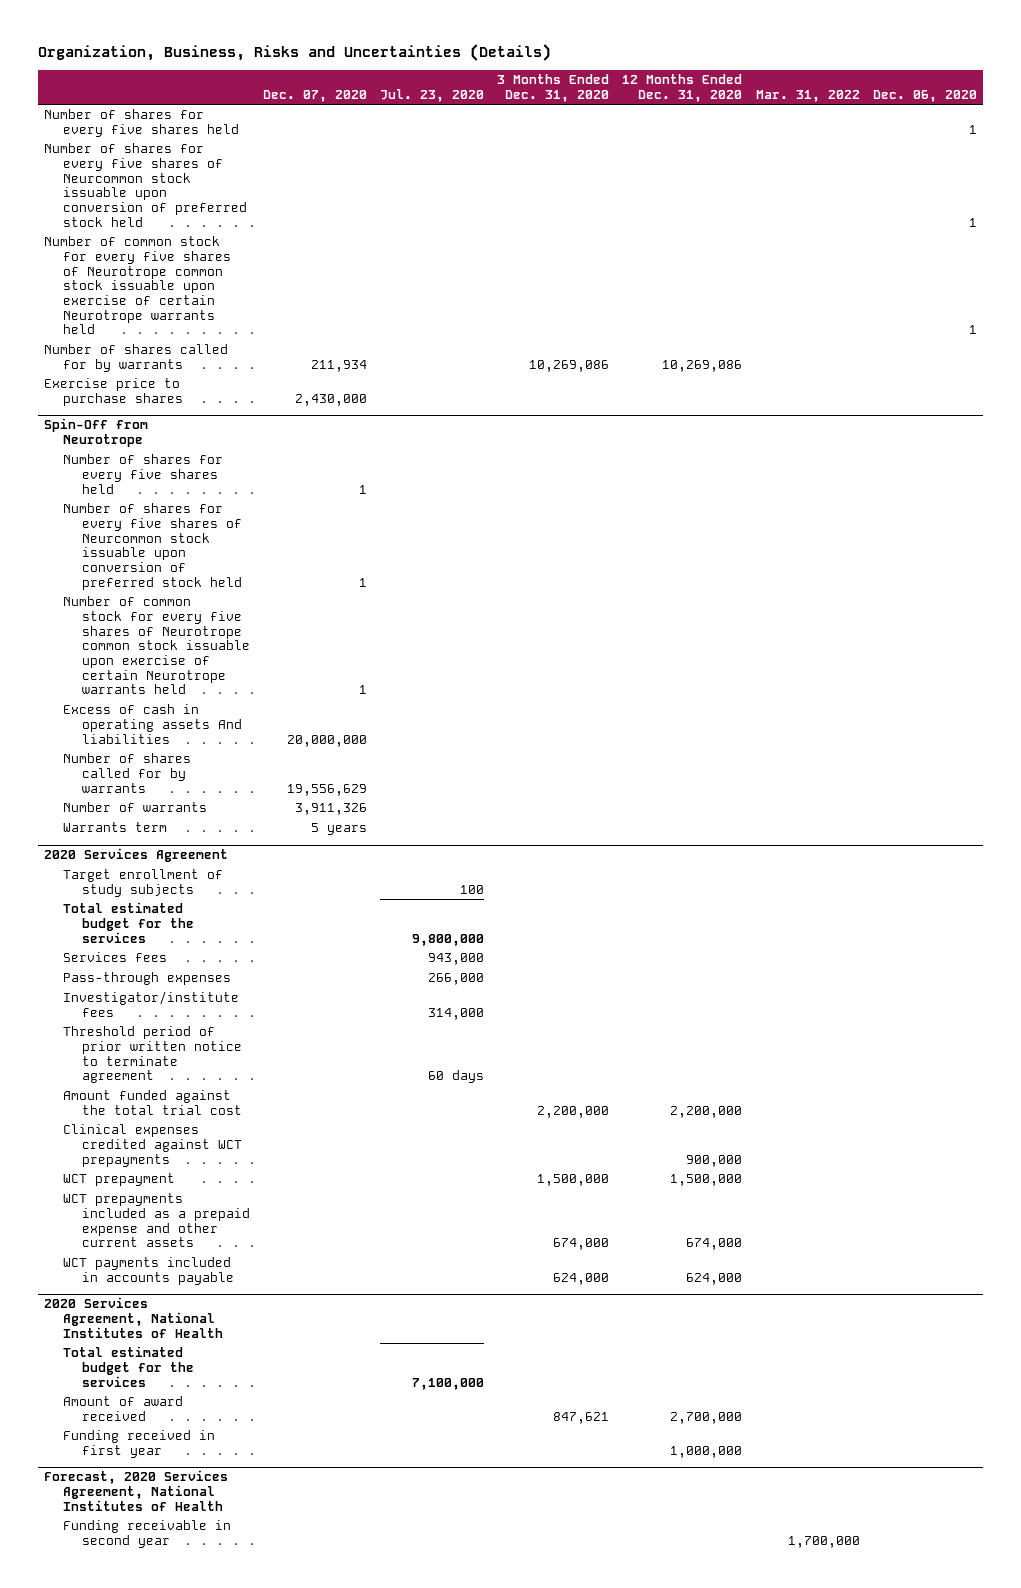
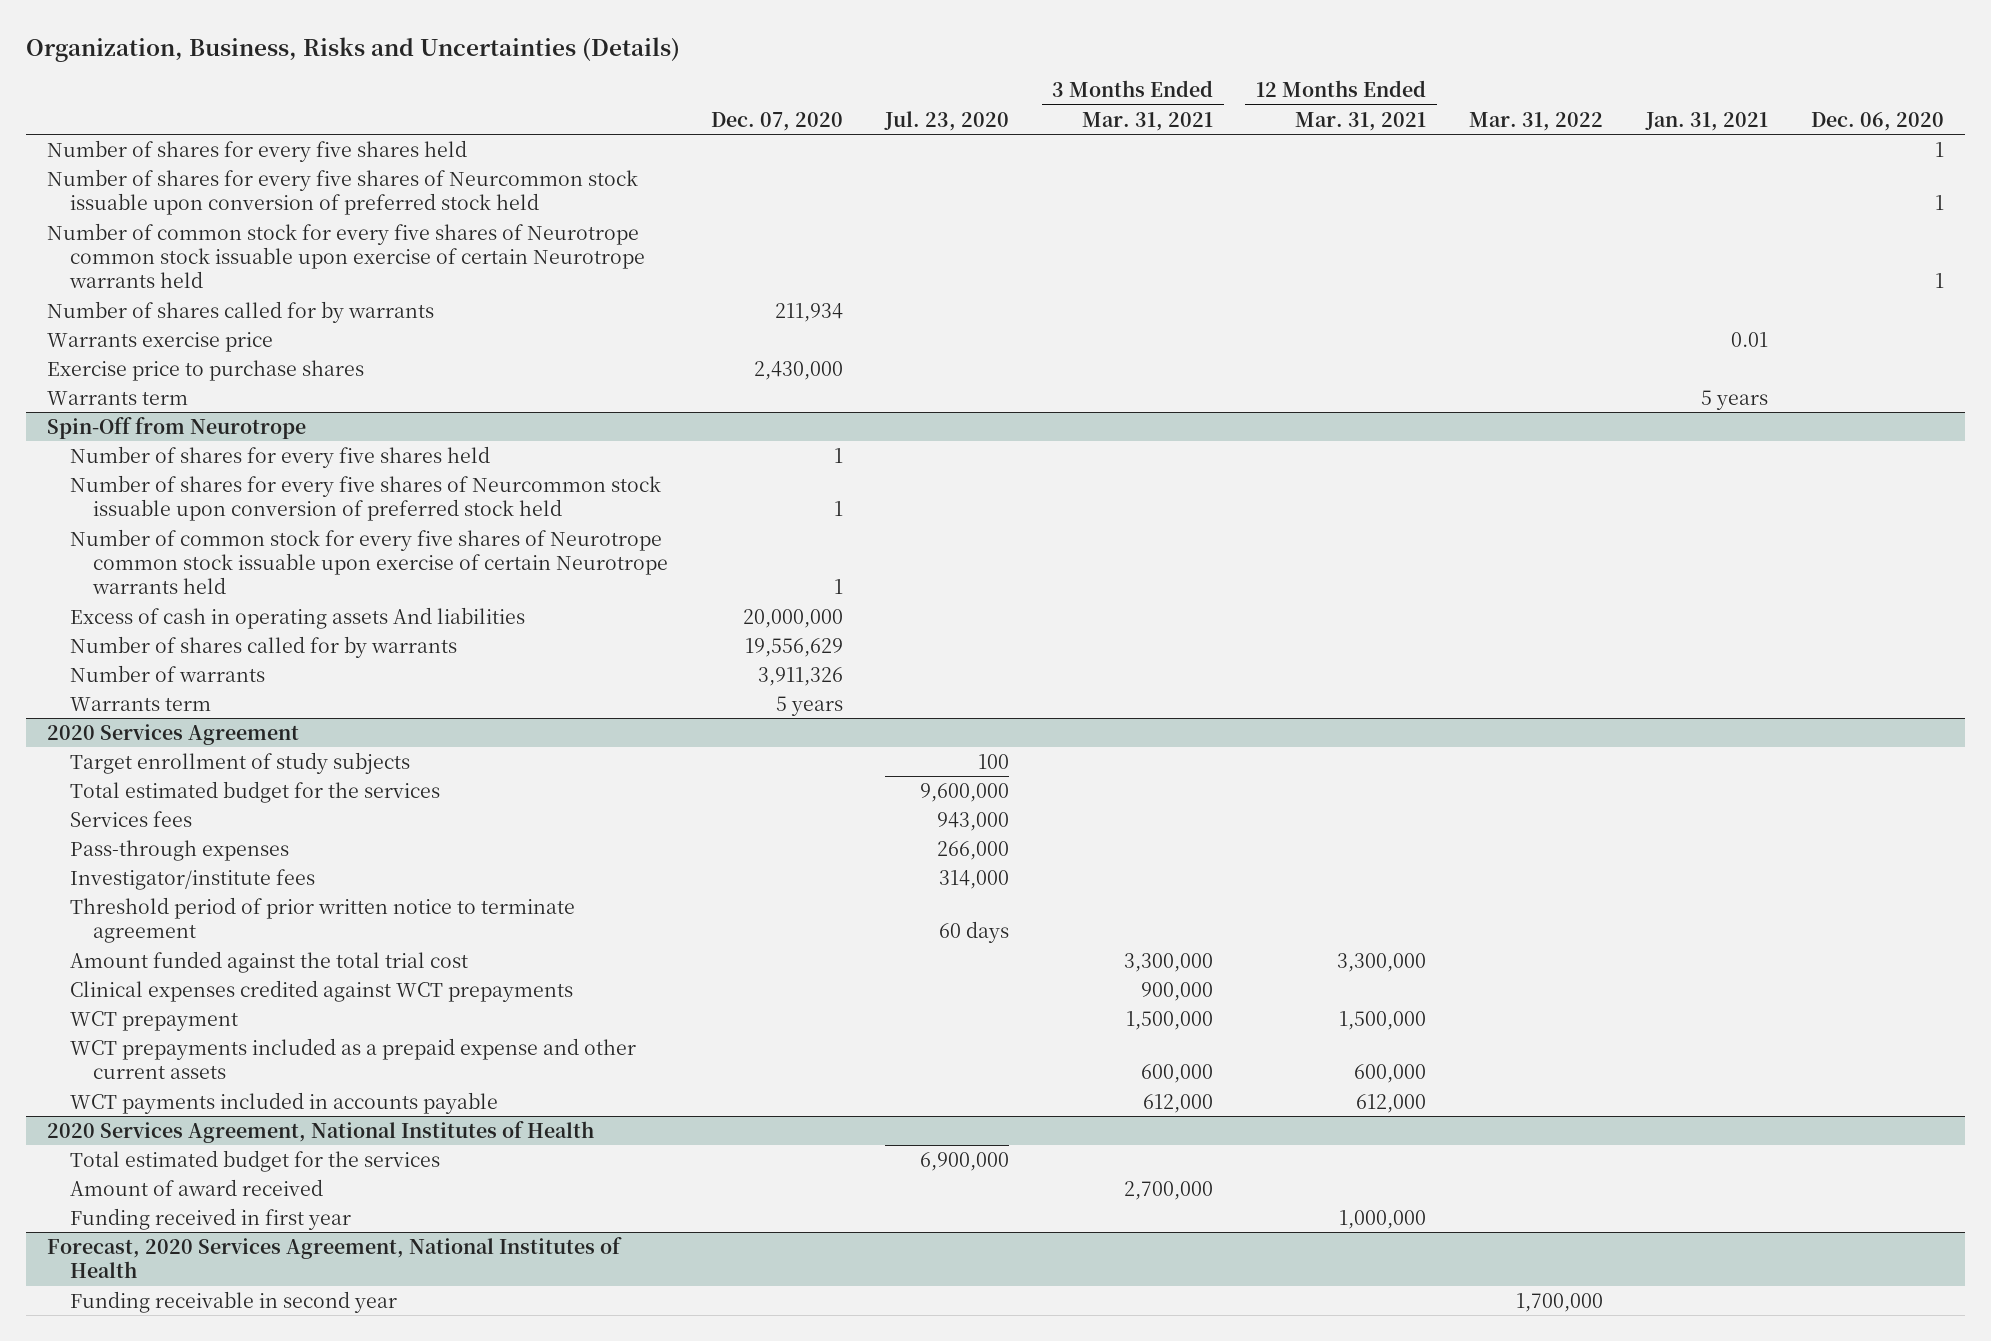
- | Dec. 07, 2020 | Jul. 23, 2020 | 3 Months Ended Dec. 31, 2020 | 12 Months Ended Dec. 31, 2020 | Mar. 31, 2022 | Dec. 06, 2020
+ | Dec. 07, 2020 | Jul. 23, 2020 | 3 Months Ended Mar. 31, 2021 | 12 Months Ended Mar. 31, 2021 | Mar. 31, 2022 | Jan. 31, 2021 | Dec. 06, 2020
+ Warrants exercise price | | | | | | 0.01 |
+ Warrants term | | | | | | 5 years |
@ 2020 Services Agreement
- Total estimated budget for the services | | 9,800,000 | | | |
+ Total estimated budget for the services | | 9,600,000 | | | | |
@ 2020 Services Agreement, National Institutes of Health
- Total estimated budget for the services | | 7,100,000 | | | |
+ Total estimated budget for the services | | 6,900,000 | | | | |

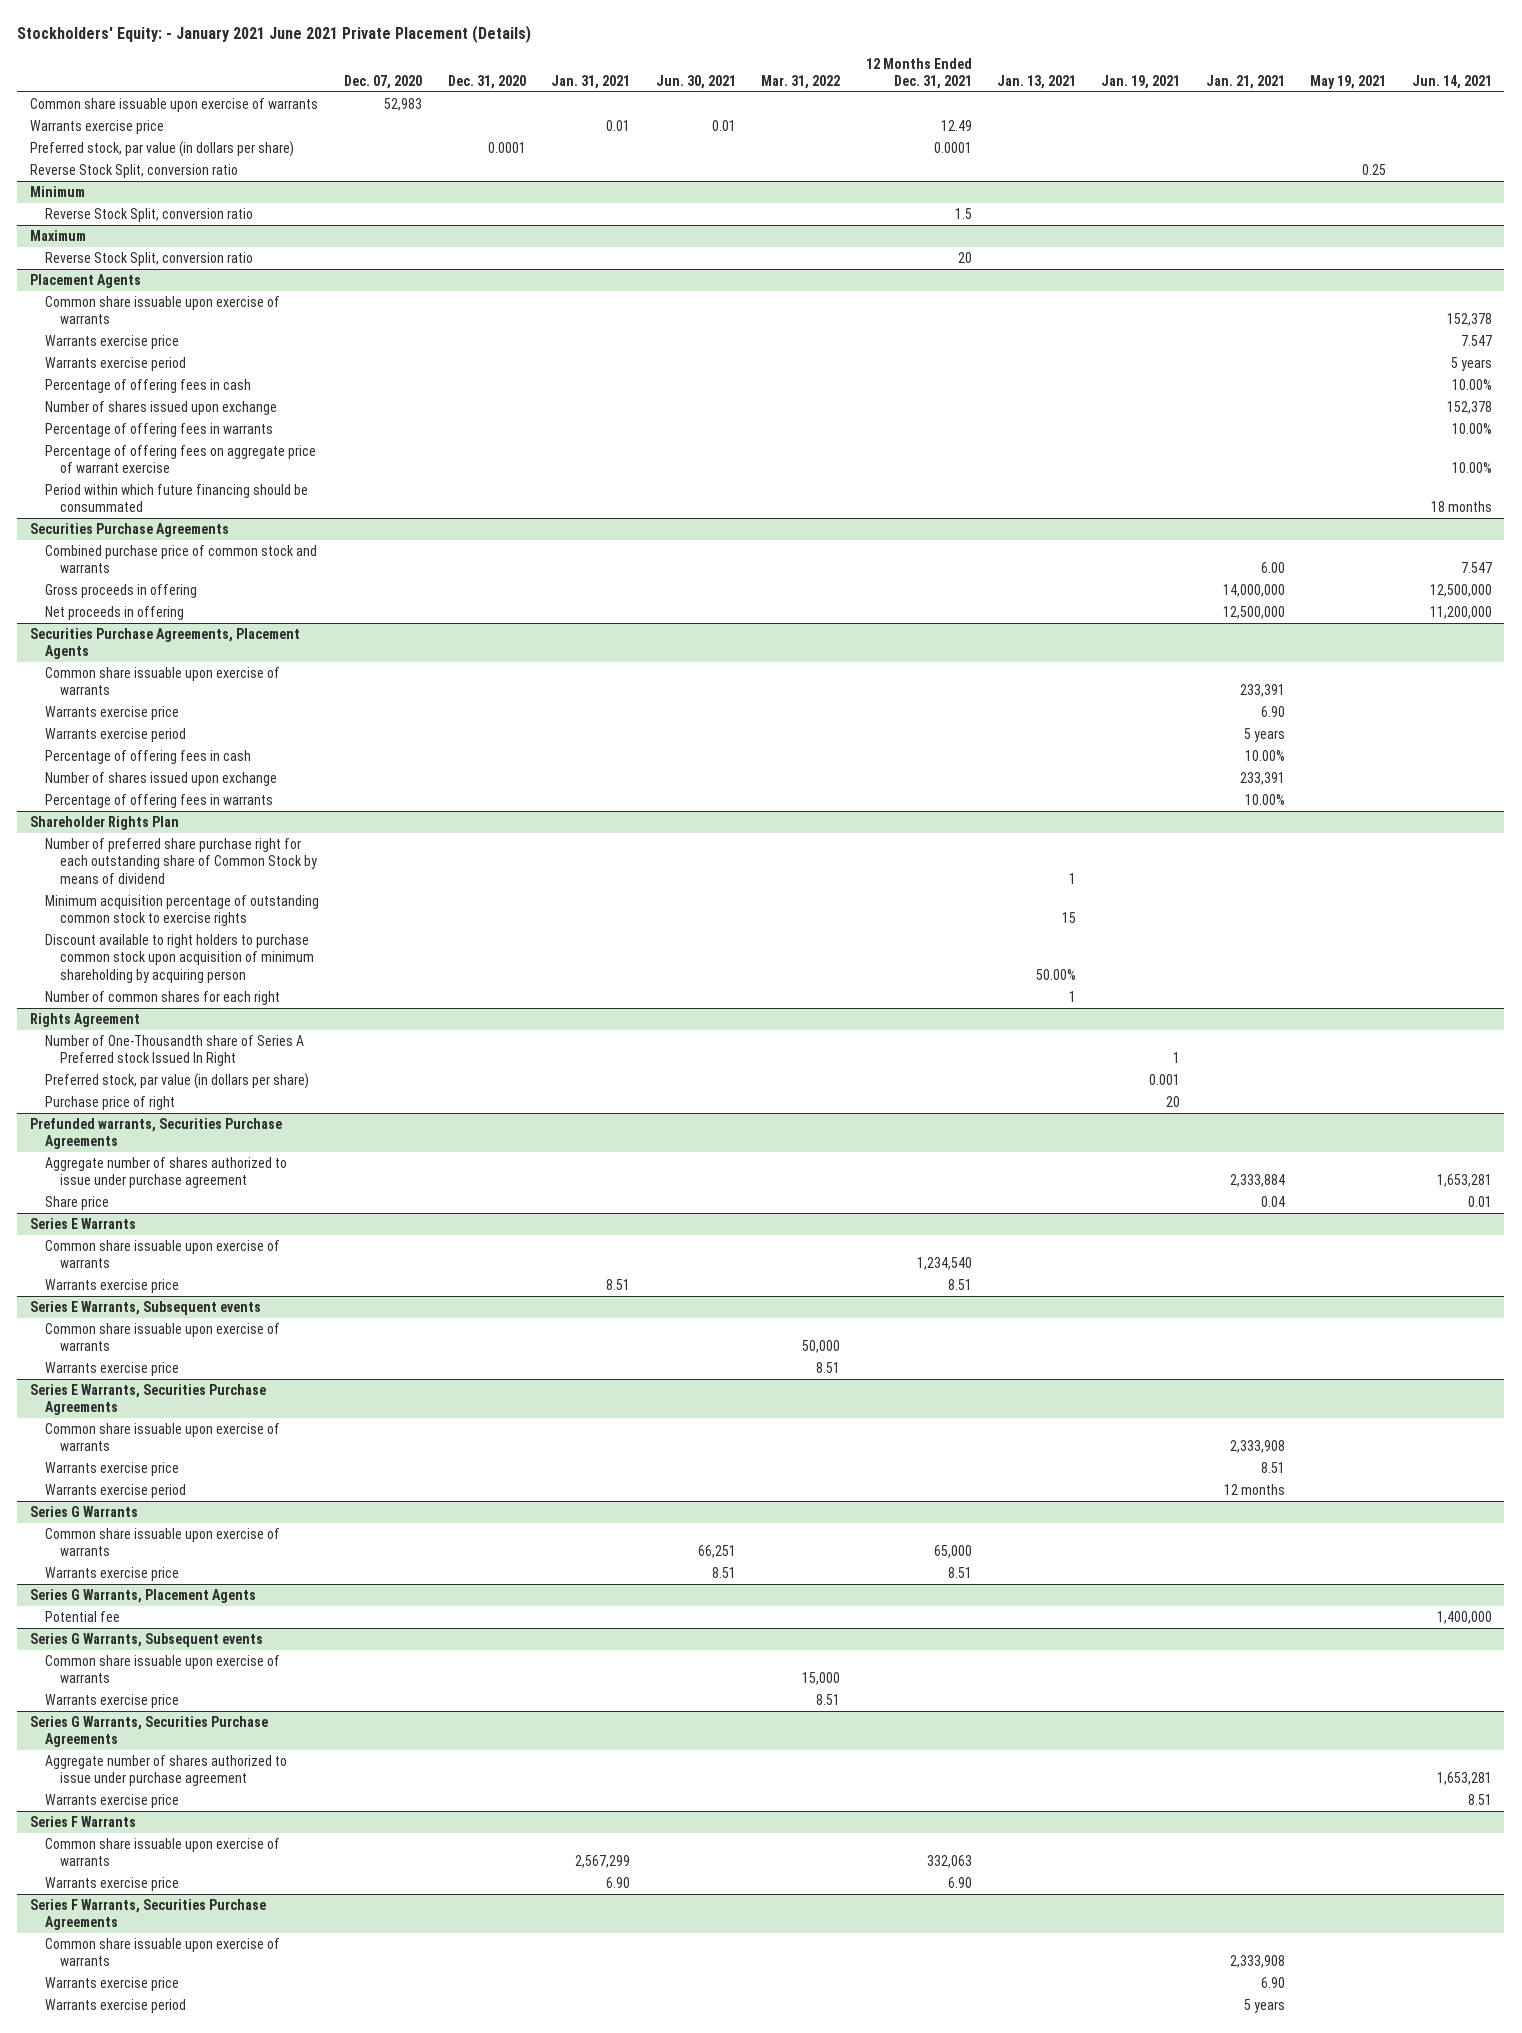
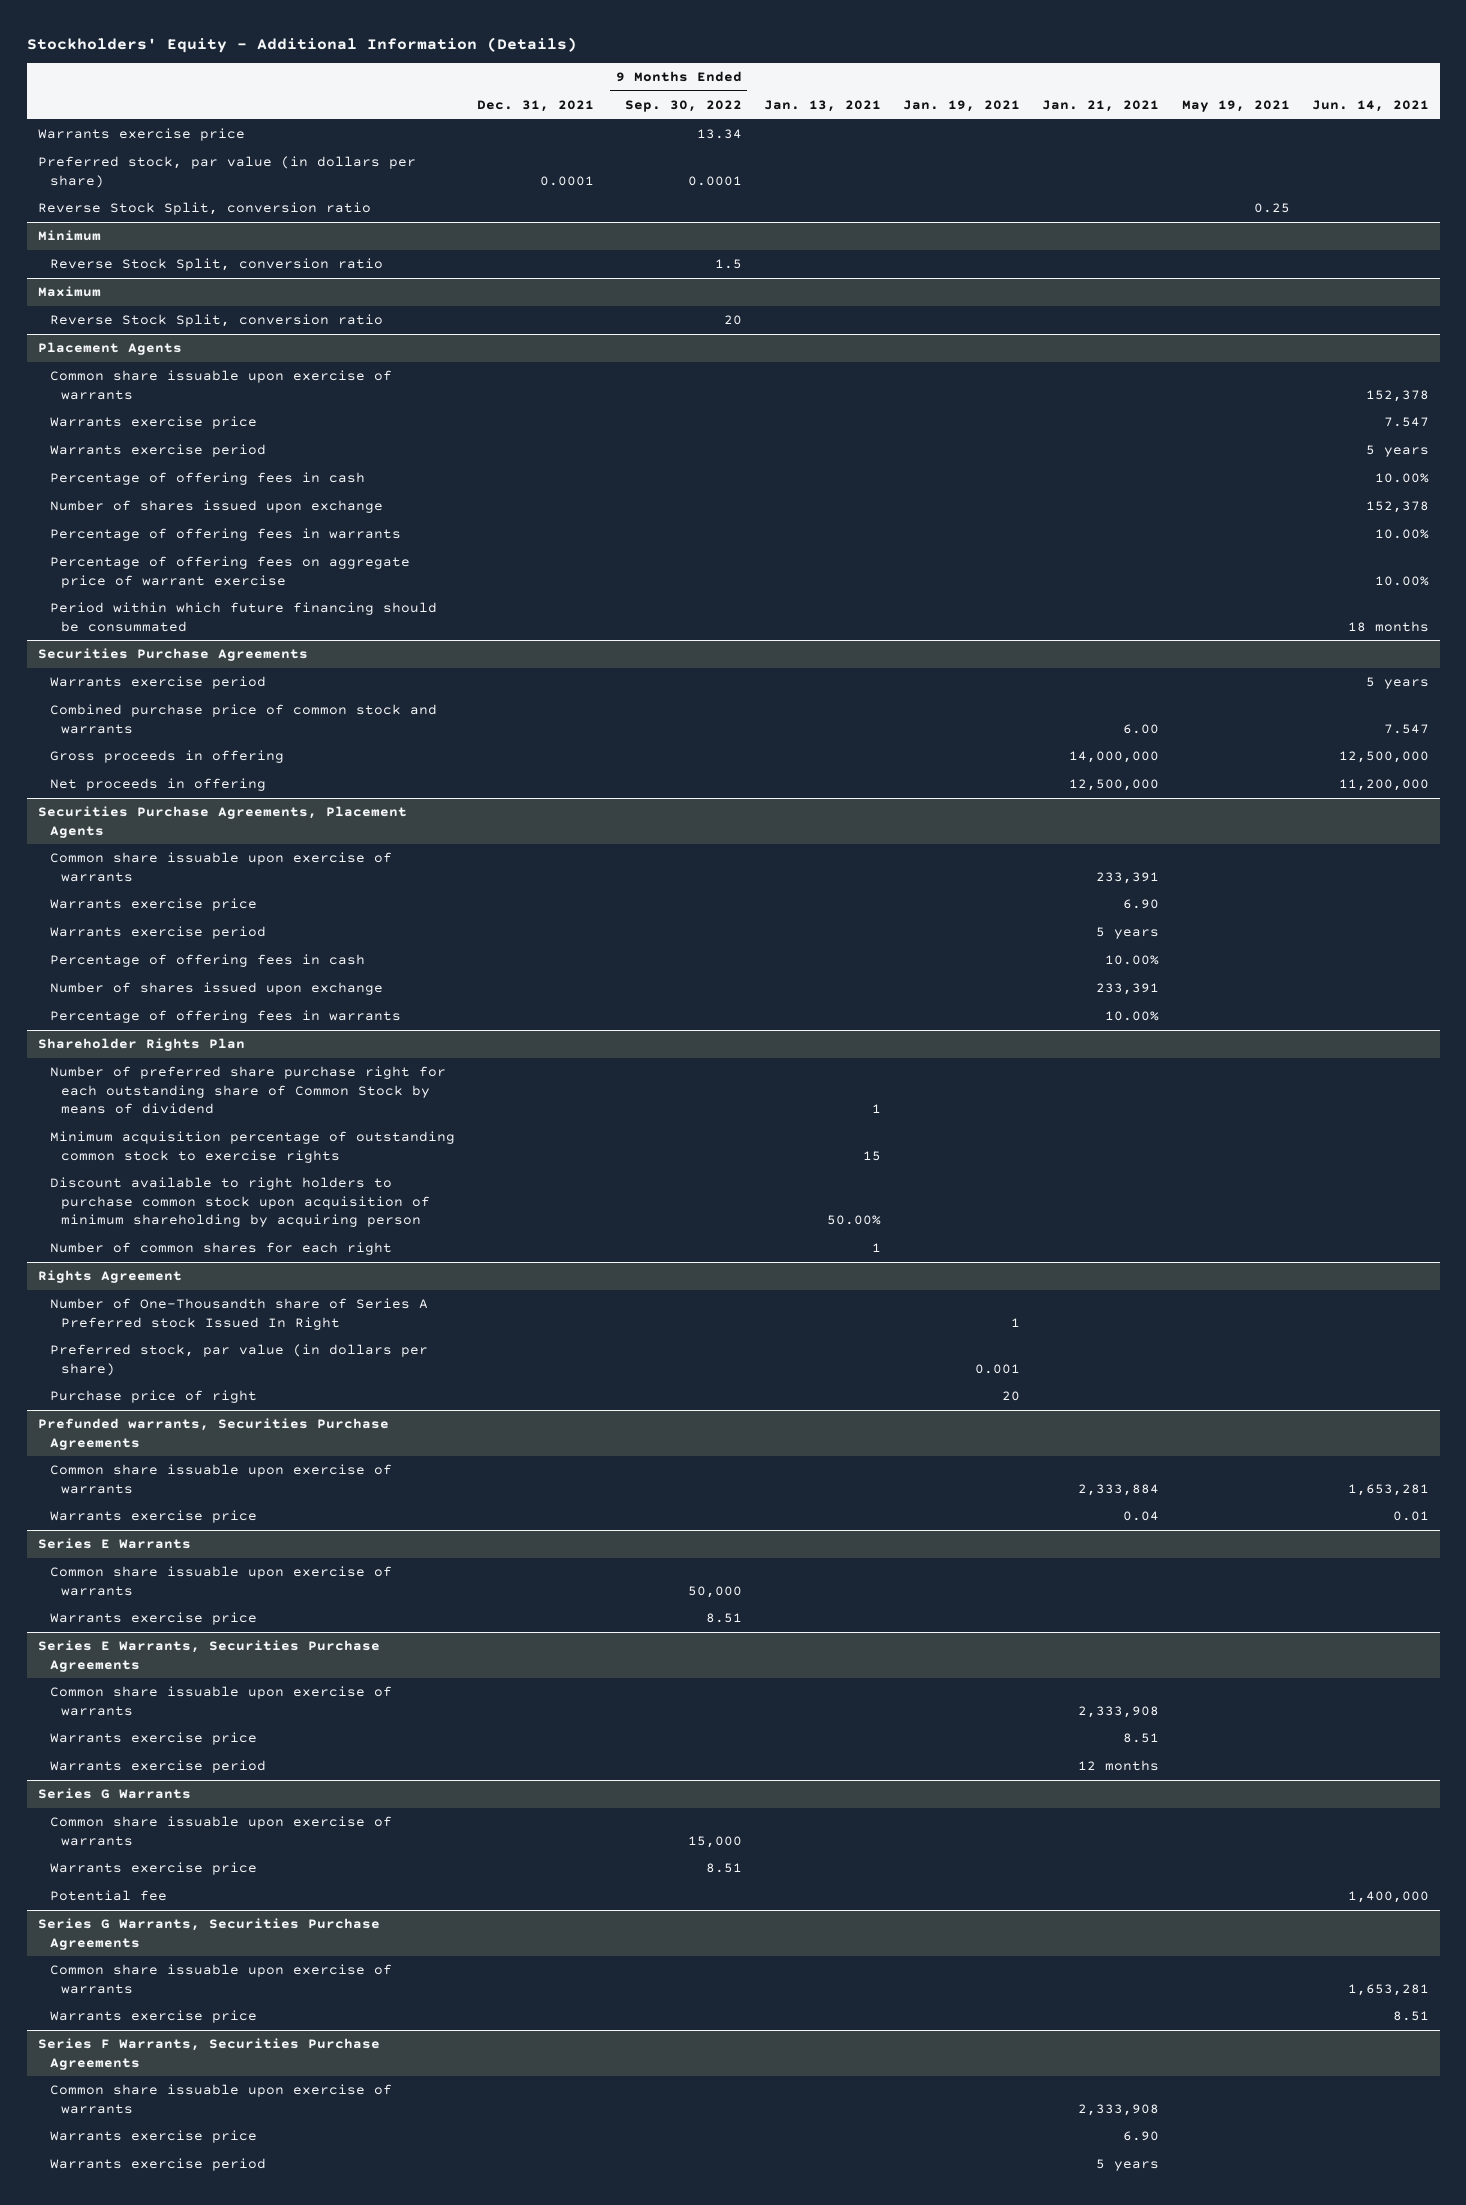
- Stockholders' Equity: - January 2021 June 2021 Private Placement (Details)
+ Stockholders' Equity - Additional Information (Details)
- | Dec. 07, 2020 | Dec. 31, 2020 | Jan. 31, 2021 | Jun. 30, 2021 | Mar. 31, 2022 | 12 Months Ended Dec. 31, 2021 | Jan. 13, 2021 | Jan. 19, 2021 | Jan. 21, 2021 | May 19, 2021 | Jun. 14, 2021
+ | Dec. 31, 2021 | 9 Months Ended Sep. 30, 2022 | Jan. 13, 2021 | Jan. 19, 2021 | Jan. 21, 2021 | May 19, 2021 | Jun. 14, 2021
- Common share issuable upon exercise of warrants | 52,983 | | | | | | | | | |
@ Securities Purchase Agreements
+ Warrants exercise period | | | | | | | 5 years
@ Prefunded warrants, Securities Purchase Agreements
- Aggregate number of shares authorized to issue under purchase agreement | | | | | | | | | 2,333,884 | | 1,653,281
- Share price | | | | | | | | | 0.04 | | 0.01
+ Common share issuable upon exercise of warrants | | | | | 2,333,884 | | 1,653,281
+ Warrants exercise price | | | | | 0.04 | | 0.01
- Series E Warrants, Subsequent events
- Common share issuable upon exercise of warrants | | | | | 50,000 | | | | | |
- Warrants exercise price | | | | | 8.51 | | | | | |
- Series G Warrants, Placement Agents
- Potential fee | | | | | | | | | | | 1,400,000
- Series G Warrants, Subsequent events
- Common share issuable upon exercise of warrants | | | | | 15,000 | | | | | |
- Warrants exercise price | | | | | 8.51 | | | | | |
@ Series G Warrants
+ Potential fee | | | | | | | 1,400,000
@ Series G Warrants, Securities Purchase Agreements
- Aggregate number of shares authorized to issue under purchase agreement | | | | | | | | | | | 1,653,281
+ Common share issuable upon exercise of warrants | | | | | | | 1,653,281
- Series F Warrants
- Common share issuable upon exercise of warrants | | | 2,567,299 | | | 332,063 | | | | |
- Warrants exercise price | | | 6.90 | | | 6.90 | | | | |

